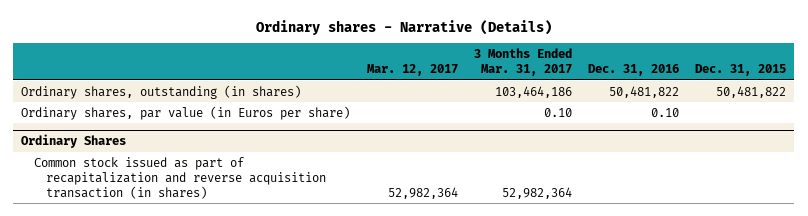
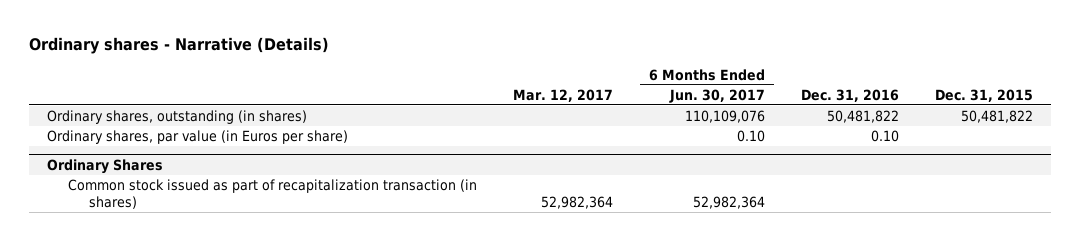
- | Mar. 12, 2017 | 3 Months Ended Mar. 31, 2017 | Dec. 31, 2016 | Dec. 31, 2015
+ | Mar. 12, 2017 | 6 Months Ended Jun. 30, 2017 | Dec. 31, 2016 | Dec. 31, 2015
@ Ordinary Shares
- Common stock issued as part of recapitalization and reverse acquisition transaction (in shares) | 52,982,364 | 52,982,364 | |
+ Common stock issued as part of recapitalization transaction (in shares) | 52,982,364 | 52,982,364 | |

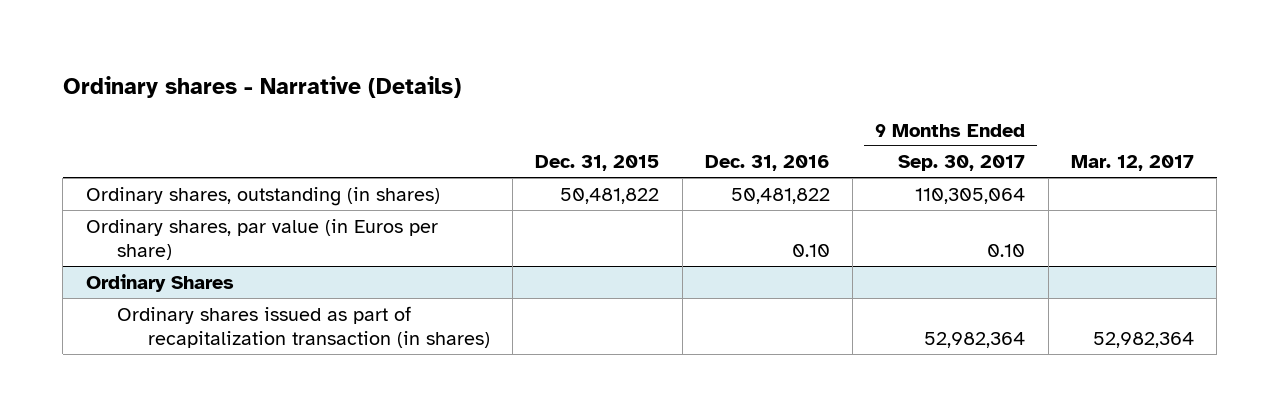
- | Mar. 12, 2017 | 6 Months Ended Jun. 30, 2017 | Dec. 31, 2016 | Dec. 31, 2015
+ | Dec. 31, 2015 | Dec. 31, 2016 | 9 Months Ended Sep. 30, 2017 | Mar. 12, 2017
@ Ordinary Shares
- Common stock issued as part of recapitalization transaction (in shares) | 52,982,364 | 52,982,364 | |
+ Ordinary shares issued as part of recapitalization transaction (in shares) | | | 52,982,364 | 52,982,364

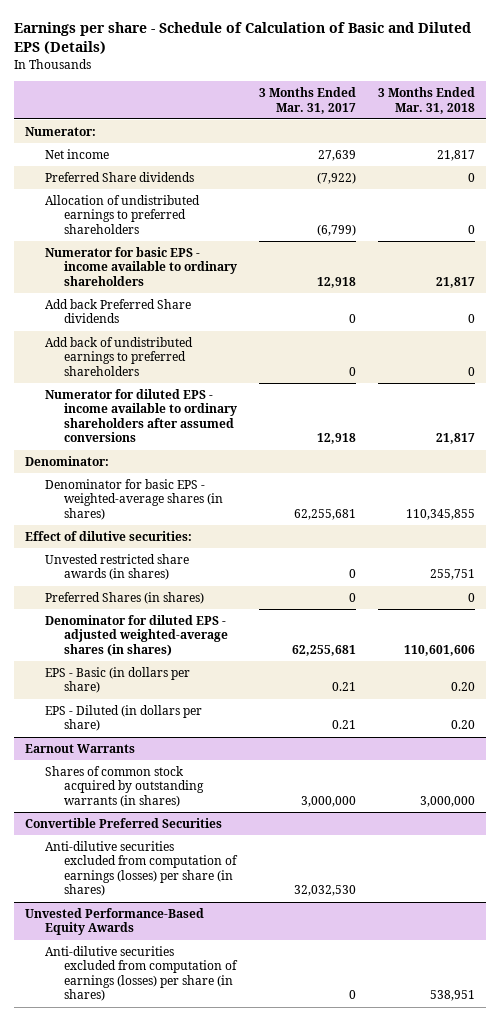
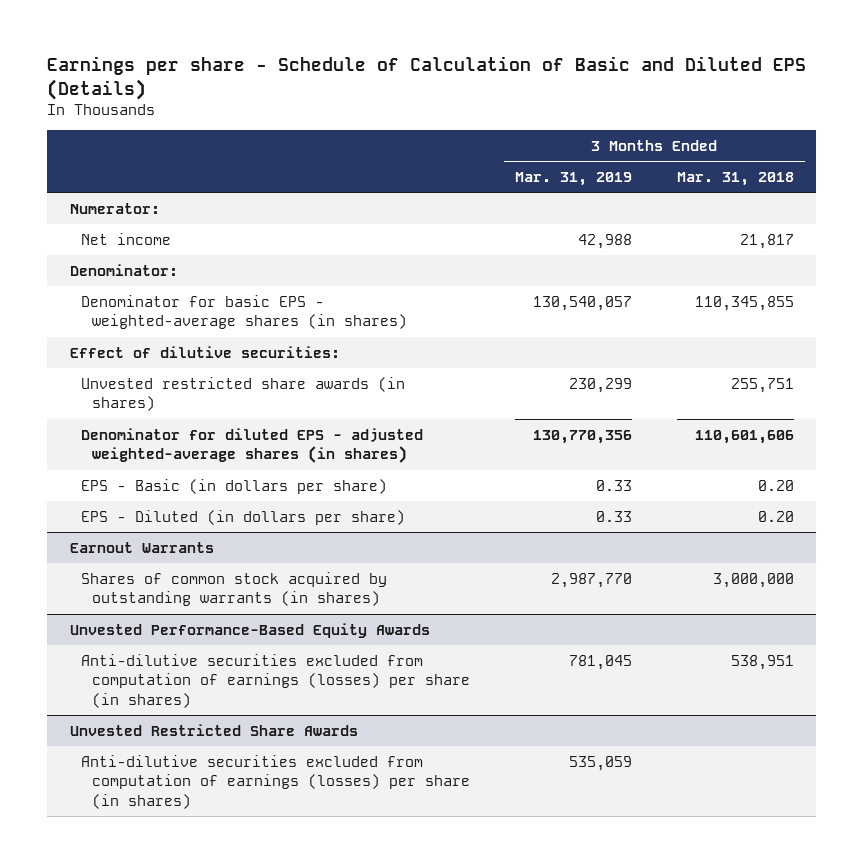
- | 3 Months Ended Mar. 31, 2017 | 3 Months Ended Mar. 31, 2018
+ | 3 Months Ended Mar. 31, 2019 | 3 Months Ended Mar. 31, 2018
- Preferred Share dividends | (7,922) | 0
- Allocation of undistributed earnings to preferred shareholders | (6,799) | 0
- Numerator for basic EPS - income available to ordinary shareholders | 12,918 | 21,817
- Add back Preferred Share dividends | 0 | 0
- Add back of undistributed earnings to preferred shareholders | 0 | 0
- Numerator for diluted EPS - income available to ordinary shareholders after assumed conversions | 12,918 | 21,817
- Preferred Shares (in shares) | 0 | 0
- Convertible Preferred Securities
- Anti-dilutive securities excluded from computation of earnings (losses) per share (in shares) | 32,032,530 |
+ Unvested Restricted Share Awards
+ Anti-dilutive securities excluded from computation of earnings (losses) per share (in shares) | 535,059 |

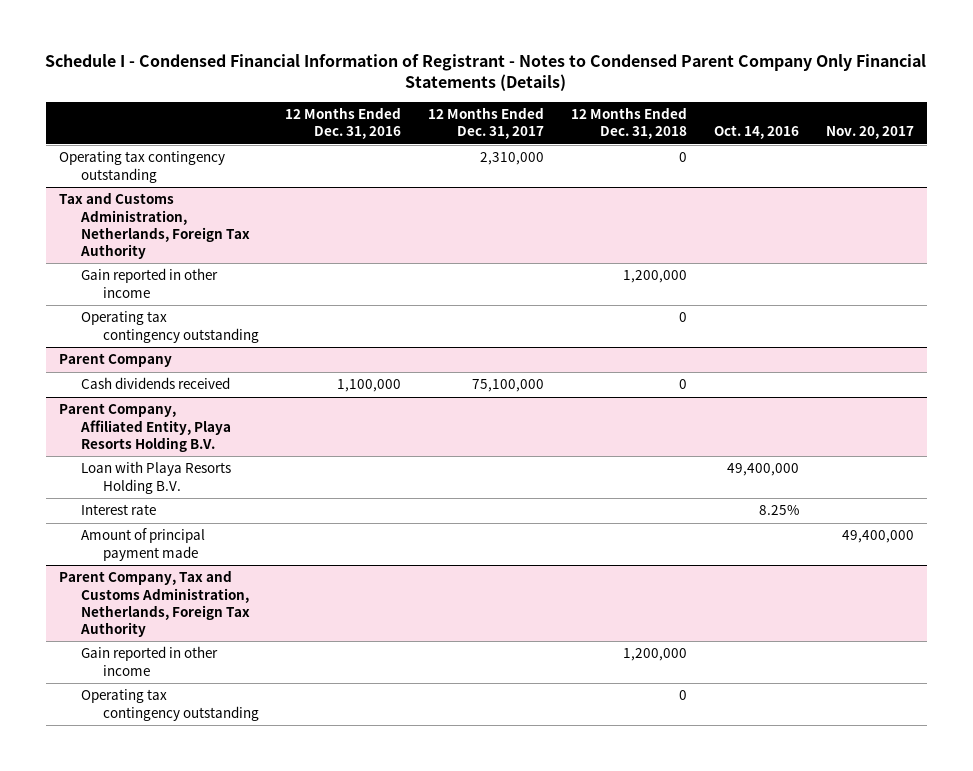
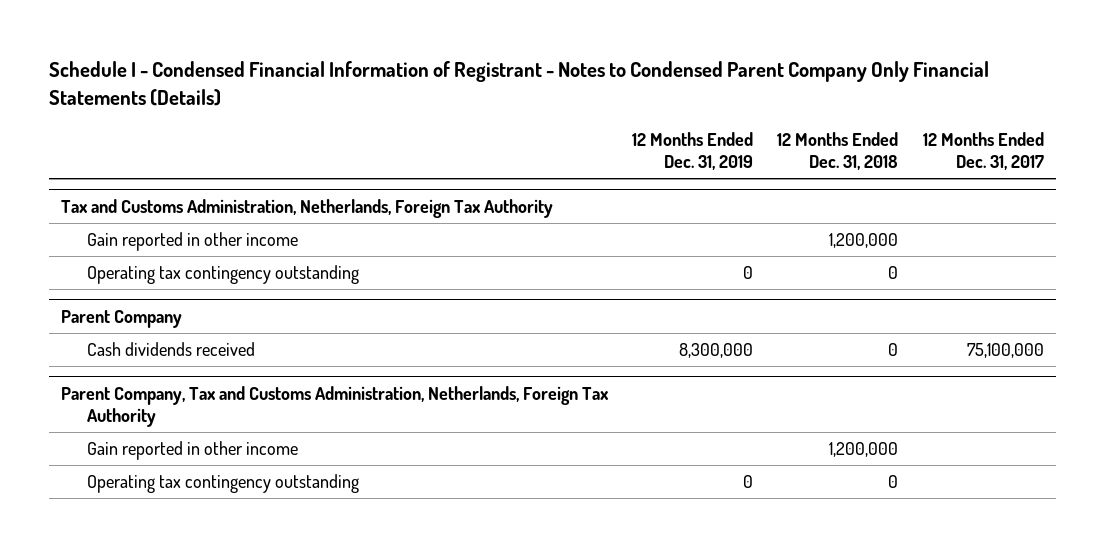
- | 12 Months Ended Dec. 31, 2016 | 12 Months Ended Dec. 31, 2017 | 12 Months Ended Dec. 31, 2018 | Oct. 14, 2016 | Nov. 20, 2017
+ | 12 Months Ended Dec. 31, 2019 | 12 Months Ended Dec. 31, 2018 | 12 Months Ended Dec. 31, 2017
- Operating tax contingency outstanding | | 2,310,000 | 0 | |
- Parent Company, Affiliated Entity, Playa Resorts Holding B.V.
- Loan with Playa Resorts Holding B.V. | | | | 49,400,000 |
- Interest rate | | | | 8.25% |
- Amount of principal payment made | | | | | 49,400,000

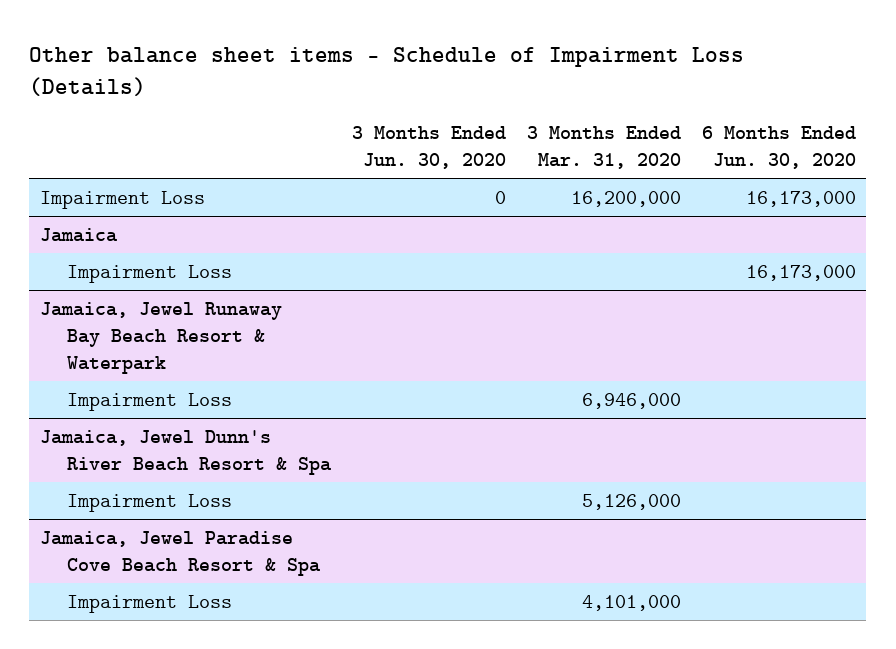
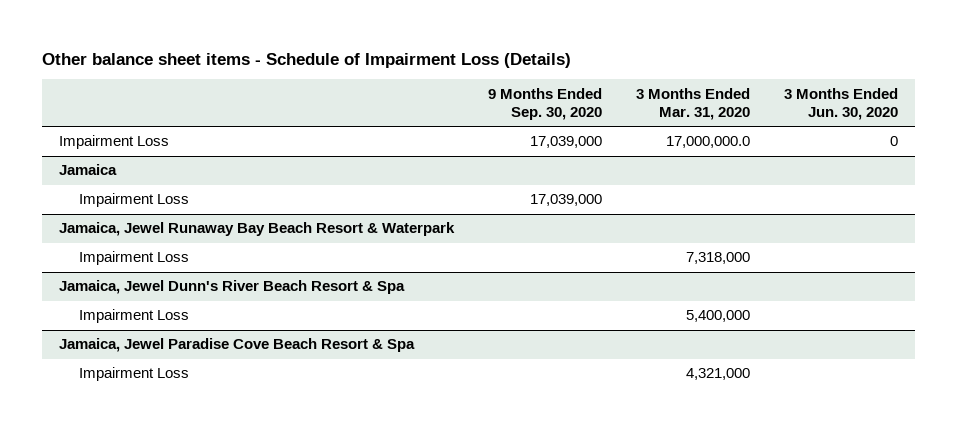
- | 3 Months Ended Jun. 30, 2020 | 3 Months Ended Mar. 31, 2020 | 6 Months Ended Jun. 30, 2020
+ | 9 Months Ended Sep. 30, 2020 | 3 Months Ended Mar. 31, 2020 | 3 Months Ended Jun. 30, 2020
- Impairment Loss | 0 | 16,200,000 | 16,173,000
+ Impairment Loss | 17,039,000 | 17,000,000.0 | 0
@ Jamaica, Jewel Runaway Bay Beach Resort & Waterpark
- Impairment Loss | | 6,946,000 |
+ Impairment Loss | | 7,318,000 |
@ Jamaica, Jewel Dunn's River Beach Resort & Spa
- Impairment Loss | | 5,126,000 |
+ Impairment Loss | | 5,400,000 |
@ Jamaica, Jewel Paradise Cove Beach Resort & Spa
- Impairment Loss | | 4,101,000 |
+ Impairment Loss | | 4,321,000 |

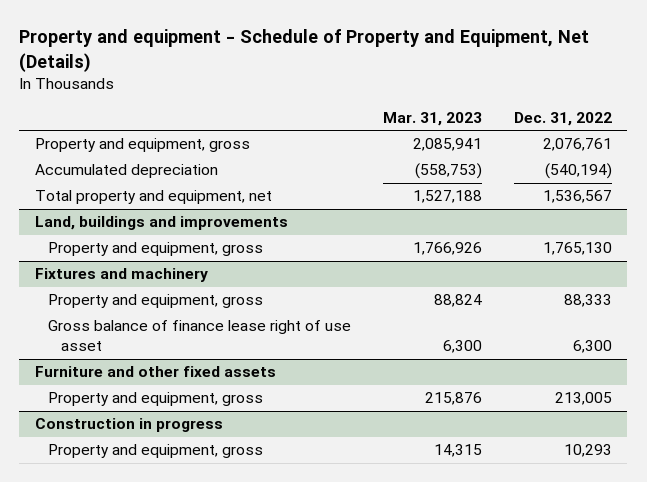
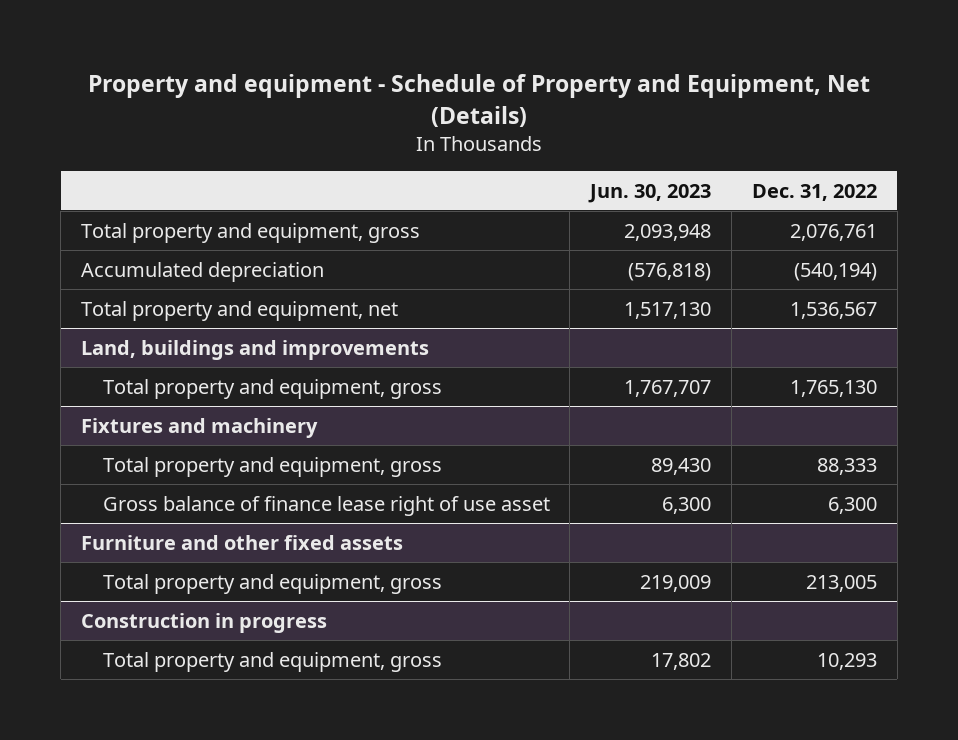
- | Mar. 31, 2023 | Dec. 31, 2022
+ | Jun. 30, 2023 | Dec. 31, 2022
- Property and equipment, gross | 2,085,941 | 2,076,761
+ Total property and equipment, gross | 2,093,948 | 2,076,761
@ Land, buildings and improvements
- Property and equipment, gross | 1,766,926 | 1,765,130
+ Total property and equipment, gross | 1,767,707 | 1,765,130
@ Fixtures and machinery
- Property and equipment, gross | 88,824 | 88,333
+ Total property and equipment, gross | 89,430 | 88,333
@ Furniture and other fixed assets
- Property and equipment, gross | 215,876 | 213,005
+ Total property and equipment, gross | 219,009 | 213,005
@ Construction in progress
- Property and equipment, gross | 14,315 | 10,293
+ Total property and equipment, gross | 17,802 | 10,293

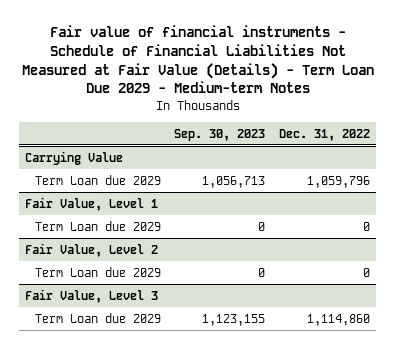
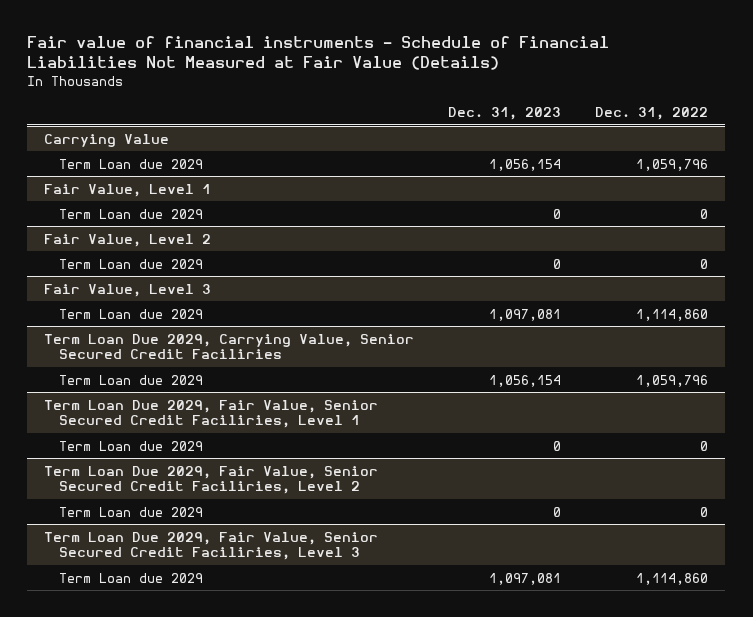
- Fair value of financial instruments - Schedule of Financial Liabilities Not Measured at Fair Value (Details) - Term Loan Due 2029 - Medium-term Notes
+ Fair value of financial instruments - Schedule of Financial Liabilities Not Measured at Fair Value (Details)
- | Sep. 30, 2023 | Dec. 31, 2022
+ | Dec. 31, 2023 | Dec. 31, 2022
+ Term Loan Due 2029, Carrying Value, Senior Secured Credit Faciliries
+ Term Loan due 2029 | 1,056,154 | 1,059,796
+ Term Loan Due 2029, Fair Value, Senior Secured Credit Faciliries, Level 1
+ Term Loan due 2029 | 0 | 0
+ Term Loan Due 2029, Fair Value, Senior Secured Credit Faciliries, Level 2
+ Term Loan due 2029 | 0 | 0
+ Term Loan Due 2029, Fair Value, Senior Secured Credit Faciliries, Level 3
+ Term Loan due 2029 | 1,097,081 | 1,114,860

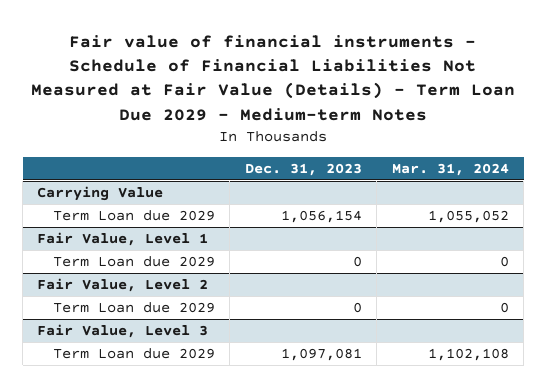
- Fair value of financial instruments - Schedule of Financial Liabilities Not Measured at Fair Value (Details)
+ Fair value of financial instruments - Schedule of Financial Liabilities Not Measured at Fair Value (Details) - Term Loan Due 2029 - Medium-term Notes
- | Dec. 31, 2023 | Dec. 31, 2022
+ | Dec. 31, 2023 | Mar. 31, 2024
- Term Loan Due 2029, Carrying Value, Senior Secured Credit Faciliries
- Term Loan due 2029 | 1,056,154 | 1,059,796
- Term Loan Due 2029, Fair Value, Senior Secured Credit Faciliries, Level 1
- Term Loan due 2029 | 0 | 0
- Term Loan Due 2029, Fair Value, Senior Secured Credit Faciliries, Level 2
- Term Loan due 2029 | 0 | 0
- Term Loan Due 2029, Fair Value, Senior Secured Credit Faciliries, Level 3
- Term Loan due 2029 | 1,097,081 | 1,114,860

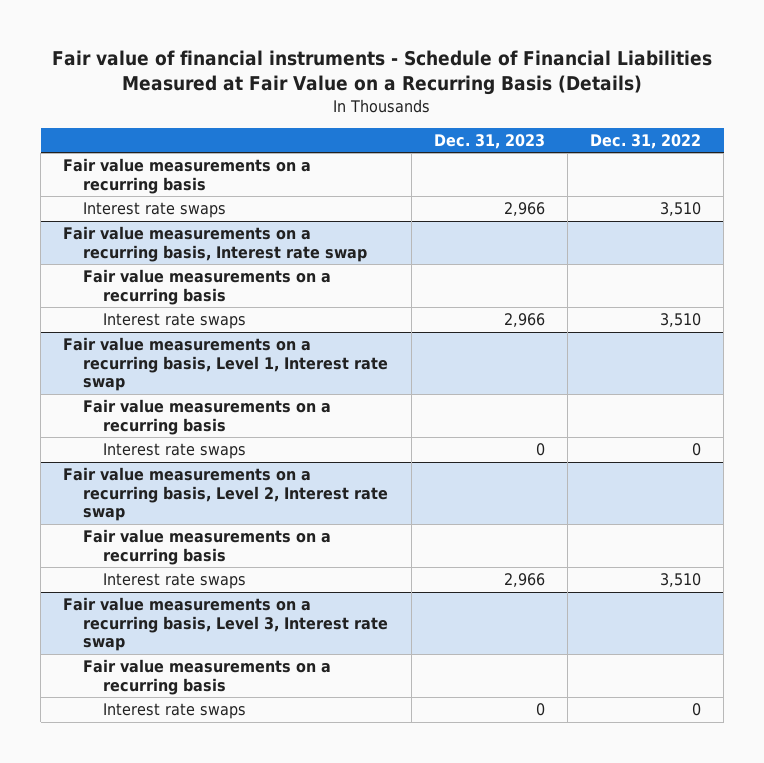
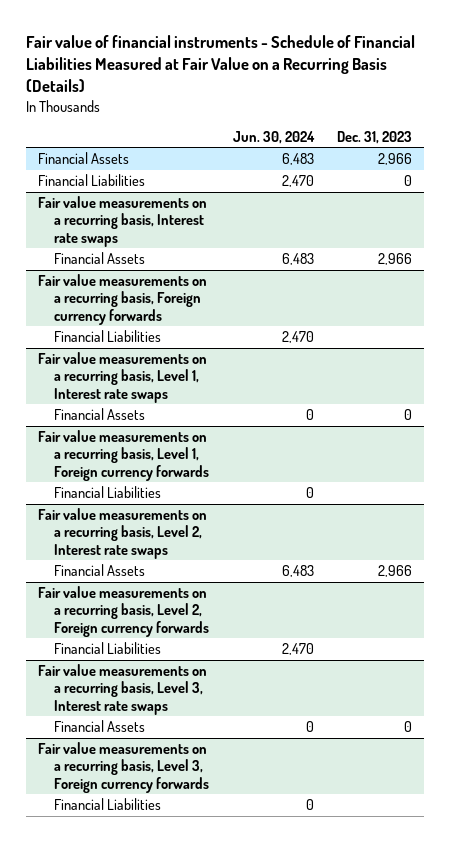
- | Dec. 31, 2023 | Dec. 31, 2022
+ | Jun. 30, 2024 | Dec. 31, 2023
- Fair value measurements on a recurring basis
- Interest rate swaps | 2,966 | 3,510
- Fair value measurements on a recurring basis, Interest rate swap
- Fair value measurements on a recurring basis
- Interest rate swaps | 2,966 | 3,510
- Fair value measurements on a recurring basis, Level 1, Interest rate swap
- Fair value measurements on a recurring basis
- Interest rate swaps | 0 | 0
- Fair value measurements on a recurring basis, Level 2, Interest rate swap
- Fair value measurements on a recurring basis
- Interest rate swaps | 2,966 | 3,510
- Fair value measurements on a recurring basis, Level 3, Interest rate swap
- Fair value measurements on a recurring basis
- Interest rate swaps | 0 | 0
+ Financial Assets | 6,483 | 2,966
+ Financial Liabilities | 2,470 | 0
+ Fair value measurements on a recurring basis, Interest rate swaps
+ Financial Assets | 6,483 | 2,966
+ Fair value measurements on a recurring basis, Foreign currency forwards
+ Financial Liabilities | 2,470 |
+ Fair value measurements on a recurring basis, Level 1, Interest rate swaps
+ Financial Assets | 0 | 0
+ Fair value measurements on a recurring basis, Level 1, Foreign currency forwards
+ Financial Liabilities | 0 |
+ Fair value measurements on a recurring basis, Level 2, Interest rate swaps
+ Financial Assets | 6,483 | 2,966
+ Fair value measurements on a recurring basis, Level 2, Foreign currency forwards
+ Financial Liabilities | 2,470 |
+ Fair value measurements on a recurring basis, Level 3, Interest rate swaps
+ Financial Assets | 0 | 0
+ Fair value measurements on a recurring basis, Level 3, Foreign currency forwards
+ Financial Liabilities | 0 |

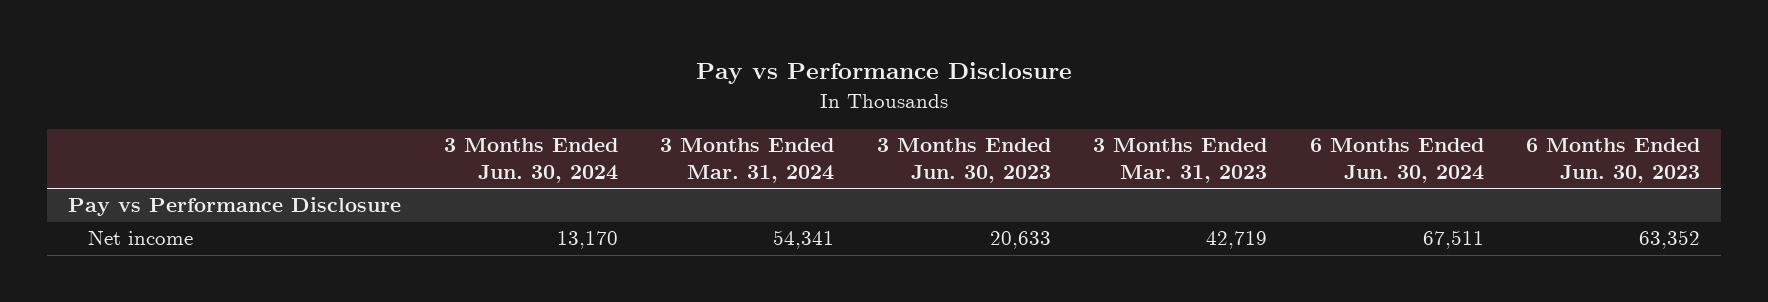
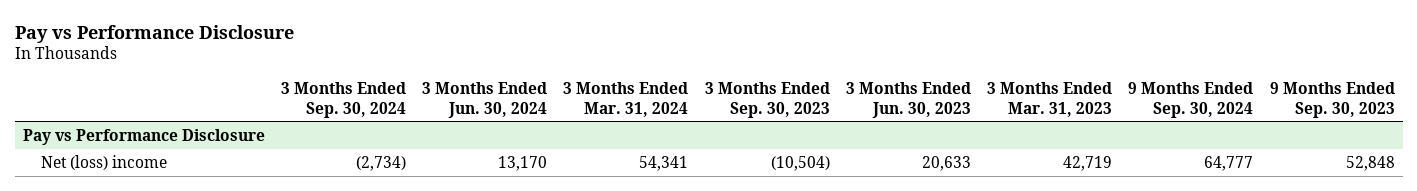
- | 3 Months Ended Jun. 30, 2024 | 3 Months Ended Mar. 31, 2024 | 3 Months Ended Jun. 30, 2023 | 3 Months Ended Mar. 31, 2023 | 6 Months Ended Jun. 30, 2024 | 6 Months Ended Jun. 30, 2023
+ | 3 Months Ended Sep. 30, 2024 | 3 Months Ended Jun. 30, 2024 | 3 Months Ended Mar. 31, 2024 | 3 Months Ended Sep. 30, 2023 | 3 Months Ended Jun. 30, 2023 | 3 Months Ended Mar. 31, 2023 | 9 Months Ended Sep. 30, 2024 | 9 Months Ended Sep. 30, 2023
- Net income | 13,170 | 54,341 | 20,633 | 42,719 | 67,511 | 63,352
+ Net (loss) income | (2,734) | 13,170 | 54,341 | (10,504) | 20,633 | 42,719 | 64,777 | 52,848

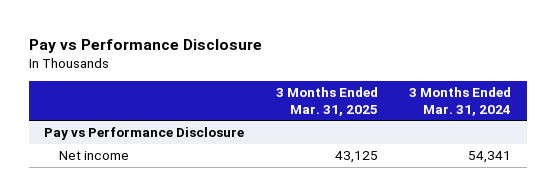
- | 3 Months Ended Sep. 30, 2024 | 3 Months Ended Jun. 30, 2024 | 3 Months Ended Mar. 31, 2024 | 3 Months Ended Sep. 30, 2023 | 3 Months Ended Jun. 30, 2023 | 3 Months Ended Mar. 31, 2023 | 9 Months Ended Sep. 30, 2024 | 9 Months Ended Sep. 30, 2023
+ | 3 Months Ended Mar. 31, 2025 | 3 Months Ended Mar. 31, 2024
- Net (loss) income | (2,734) | 13,170 | 54,341 | (10,504) | 20,633 | 42,719 | 64,777 | 52,848
+ Net income | 43,125 | 54,341

